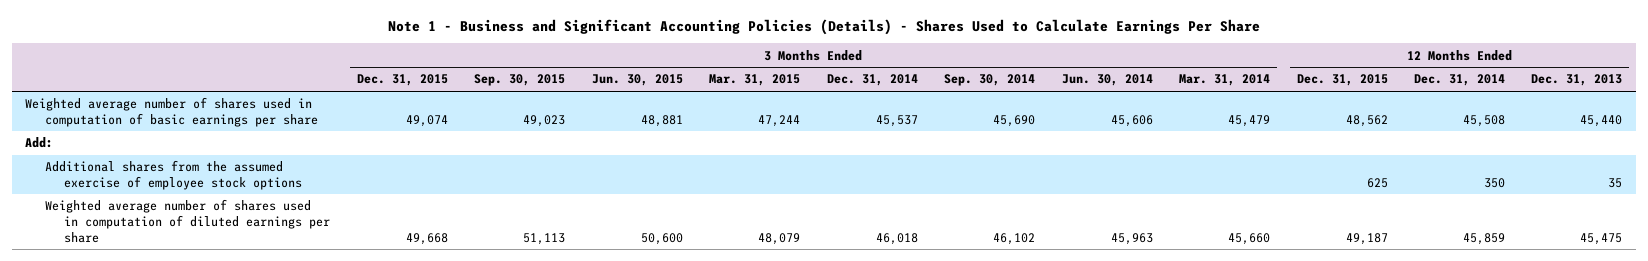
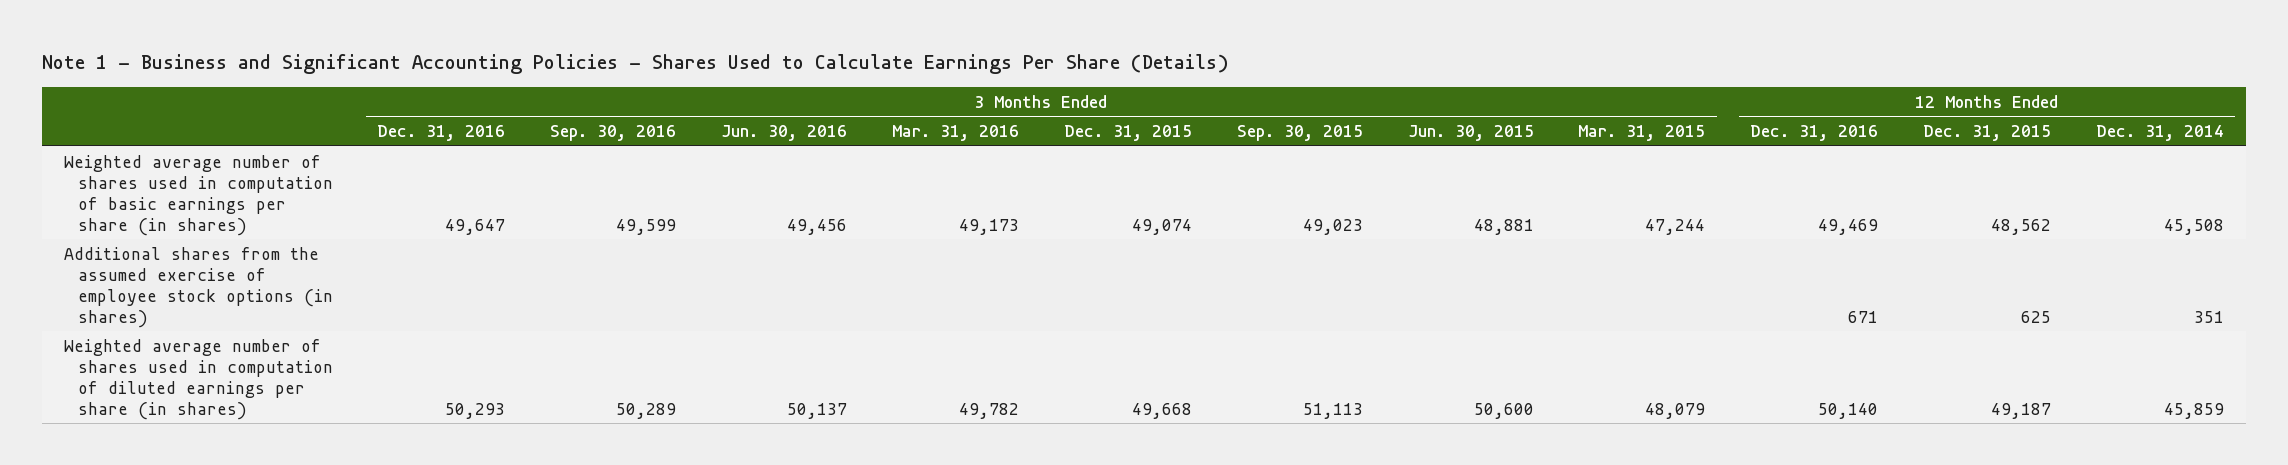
- Note 1 - Business and Significant Accounting Policies (Details) - Shares Used to Calculate Earnings Per Share
+ Note 1 - Business and Significant Accounting Policies - Shares Used to Calculate Earnings Per Share (Details)
- | 3 Months Ended Dec. 31, 2015 | 3 Months Ended Sep. 30, 2015 | 3 Months Ended Jun. 30, 2015 | 3 Months Ended Mar. 31, 2015 | 3 Months Ended Dec. 31, 2014 | 3 Months Ended Sep. 30, 2014 | 3 Months Ended Jun. 30, 2014 | 3 Months Ended Mar. 31, 2014 | 12 Months Ended Dec. 31, 2015 | 12 Months Ended Dec. 31, 2014 | 12 Months Ended Dec. 31, 2013
+ | 3 Months Ended Dec. 31, 2016 | 3 Months Ended Sep. 30, 2016 | 3 Months Ended Jun. 30, 2016 | 3 Months Ended Mar. 31, 2016 | 3 Months Ended Dec. 31, 2015 | 3 Months Ended Sep. 30, 2015 | 3 Months Ended Jun. 30, 2015 | 3 Months Ended Mar. 31, 2015 | 12 Months Ended Dec. 31, 2016 | 12 Months Ended Dec. 31, 2015 | 12 Months Ended Dec. 31, 2014
- Weighted average number of shares used in computation of basic earnings per share | 49,074 | 49,023 | 48,881 | 47,244 | 45,537 | 45,690 | 45,606 | 45,479 | 48,562 | 45,508 | 45,440
- Add:
- Additional shares from the assumed exercise of employee stock options | | | | | | | | | 625 | 350 | 35
- Weighted average number of shares used in computation of diluted earnings per share | 49,668 | 51,113 | 50,600 | 48,079 | 46,018 | 46,102 | 45,963 | 45,660 | 49,187 | 45,859 | 45,475
+ Weighted average number of shares used in computation of basic earnings per share (in shares) | 49,647 | 49,599 | 49,456 | 49,173 | 49,074 | 49,023 | 48,881 | 47,244 | 49,469 | 48,562 | 45,508
+ Additional shares from the assumed exercise of employee stock options (in shares) | | | | | | | | | 671 | 625 | 351
+ Weighted average number of shares used in computation of diluted earnings per share (in shares) | 50,293 | 50,289 | 50,137 | 49,782 | 49,668 | 51,113 | 50,600 | 48,079 | 50,140 | 49,187 | 45,859

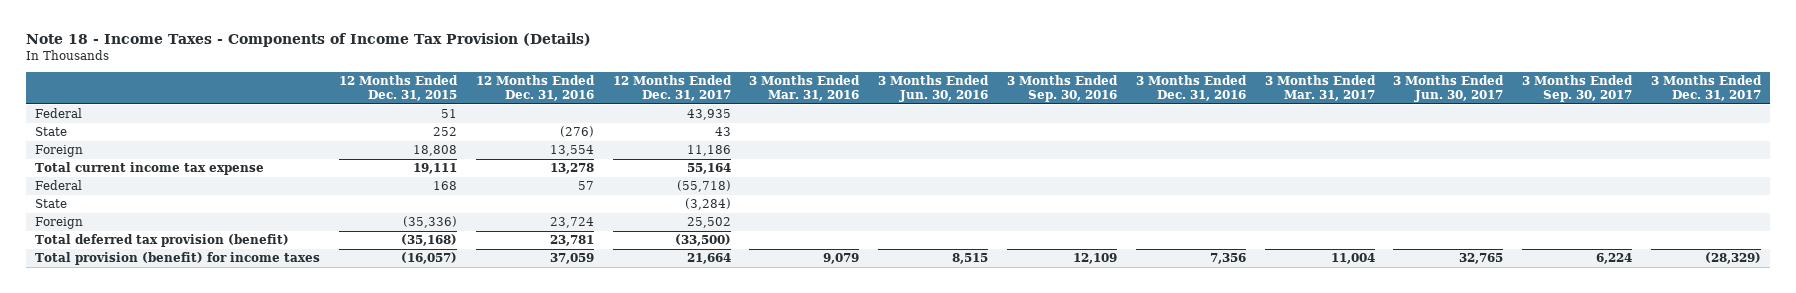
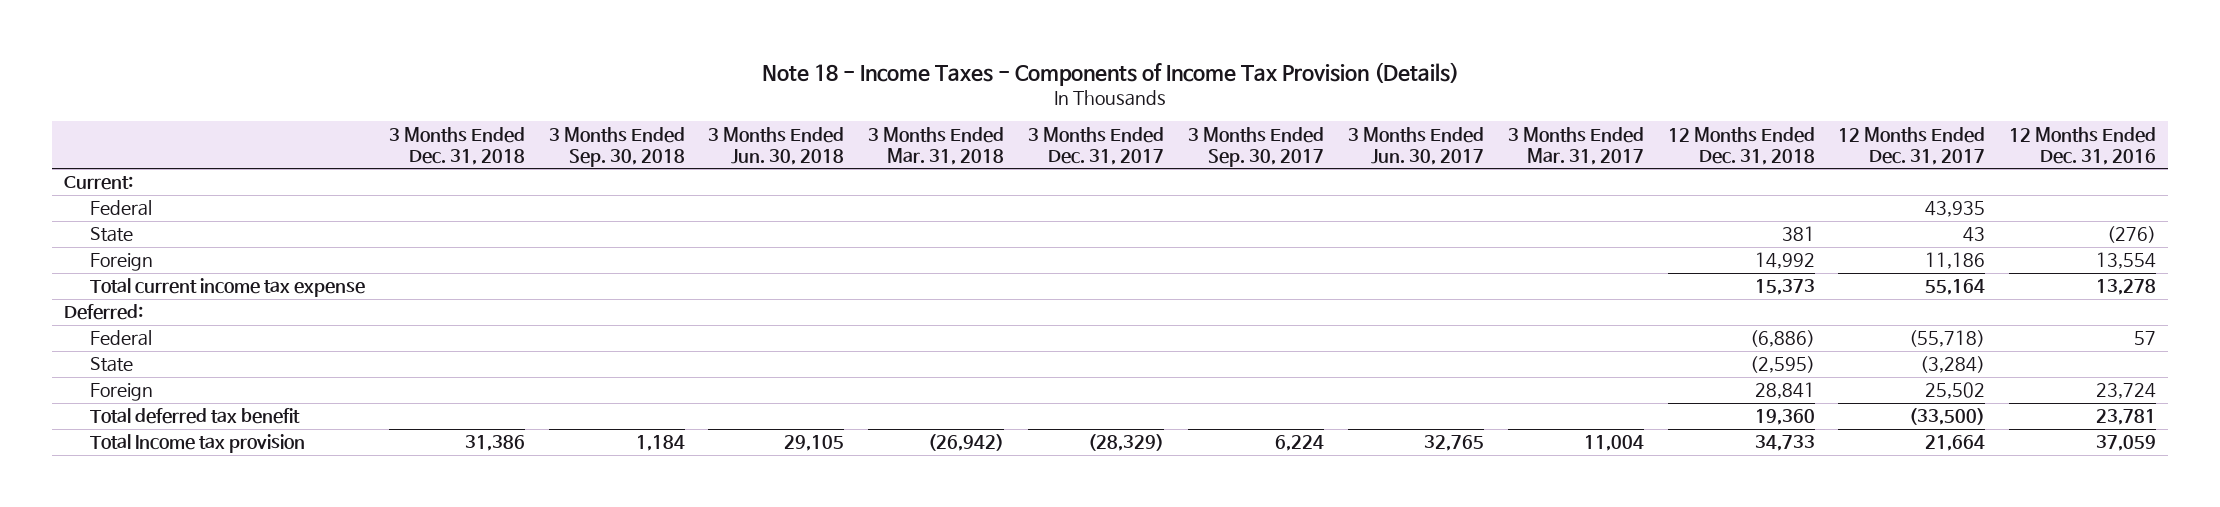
- | 12 Months Ended Dec. 31, 2015 | 12 Months Ended Dec. 31, 2016 | 12 Months Ended Dec. 31, 2017 | 3 Months Ended Mar. 31, 2016 | 3 Months Ended Jun. 30, 2016 | 3 Months Ended Sep. 30, 2016 | 3 Months Ended Dec. 31, 2016 | 3 Months Ended Mar. 31, 2017 | 3 Months Ended Jun. 30, 2017 | 3 Months Ended Sep. 30, 2017 | 3 Months Ended Dec. 31, 2017
+ | 3 Months Ended Dec. 31, 2018 | 3 Months Ended Sep. 30, 2018 | 3 Months Ended Jun. 30, 2018 | 3 Months Ended Mar. 31, 2018 | 3 Months Ended Dec. 31, 2017 | 3 Months Ended Sep. 30, 2017 | 3 Months Ended Jun. 30, 2017 | 3 Months Ended Mar. 31, 2017 | 12 Months Ended Dec. 31, 2018 | 12 Months Ended Dec. 31, 2017 | 12 Months Ended Dec. 31, 2016
+ Current:
+ Deferred:
- Total deferred tax provision (benefit) | (35,168) | 23,781 | (33,500) | | | | | | | |
- Total provision (benefit) for income taxes | (16,057) | 37,059 | 21,664 | 9,079 | 8,515 | 12,109 | 7,356 | 11,004 | 32,765 | 6,224 | (28,329)
+ Total deferred tax benefit | | | | | | | | | 19,360 | (33,500) | 23,781
+ Total Income tax provision | 31,386 | 1,184 | 29,105 | (26,942) | (28,329) | 6,224 | 32,765 | 11,004 | 34,733 | 21,664 | 37,059

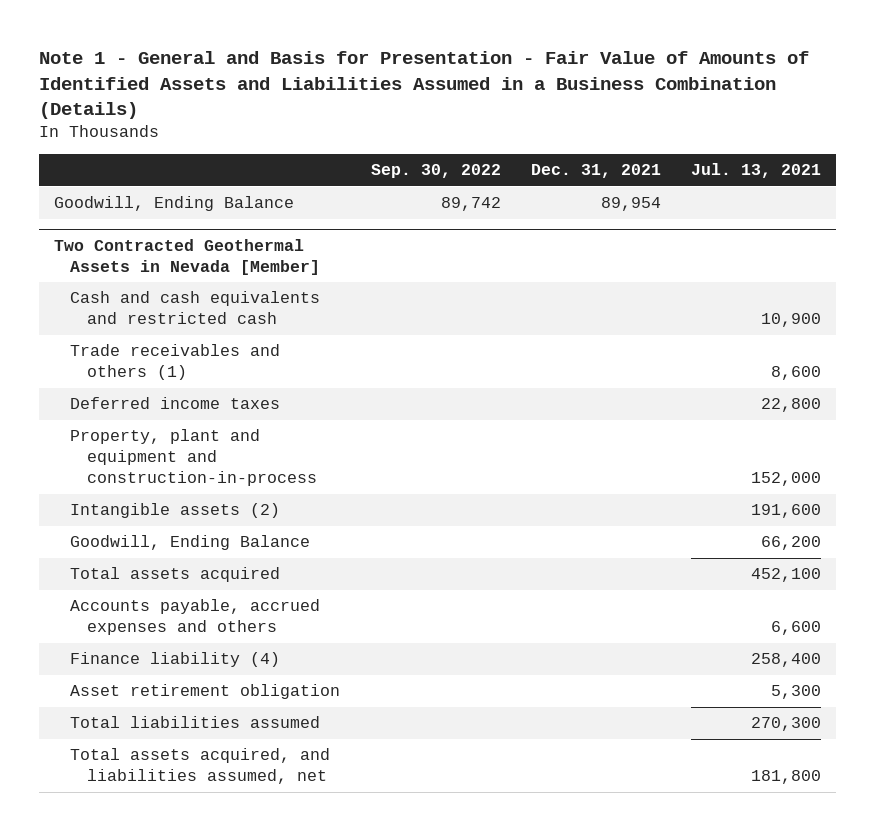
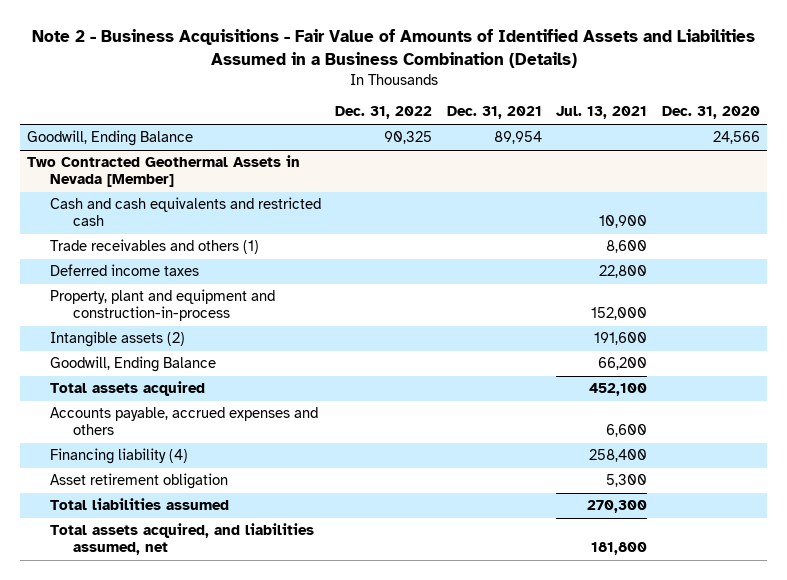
- Note 1 - General and Basis for Presentation - Fair Value of Amounts of Identified Assets and Liabilities Assumed in a Business Combination (Details)
+ Note 2 - Business Acquisitions - Fair Value of Amounts of Identified Assets and Liabilities Assumed in a Business Combination (Details)
- | Sep. 30, 2022 | Dec. 31, 2021 | Jul. 13, 2021
+ | Dec. 31, 2022 | Dec. 31, 2021 | Jul. 13, 2021 | Dec. 31, 2020
@ Two Contracted Geothermal Assets in Nevada [Member]
- Finance liability (4) | | | 258,400
+ Financing liability (4) | | | 258,400 |

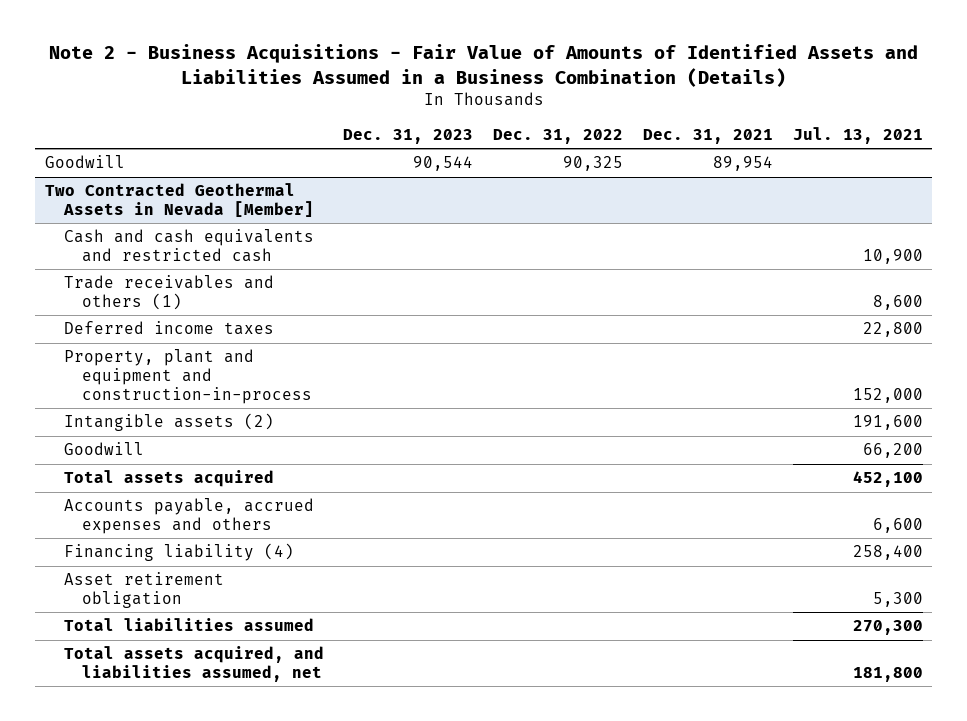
- | Dec. 31, 2022 | Dec. 31, 2021 | Jul. 13, 2021 | Dec. 31, 2020
+ | Dec. 31, 2023 | Dec. 31, 2022 | Dec. 31, 2021 | Jul. 13, 2021
- Goodwill, Ending Balance | 90,325 | 89,954 | | 24,566
+ Goodwill | 90,544 | 90,325 | 89,954 |
@ Two Contracted Geothermal Assets in Nevada [Member]
- Goodwill, Ending Balance | | | 66,200 |
+ Goodwill | | | | 66,200

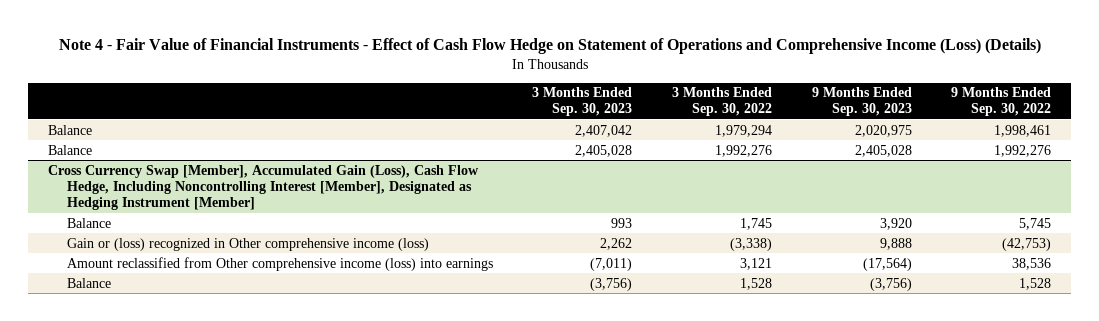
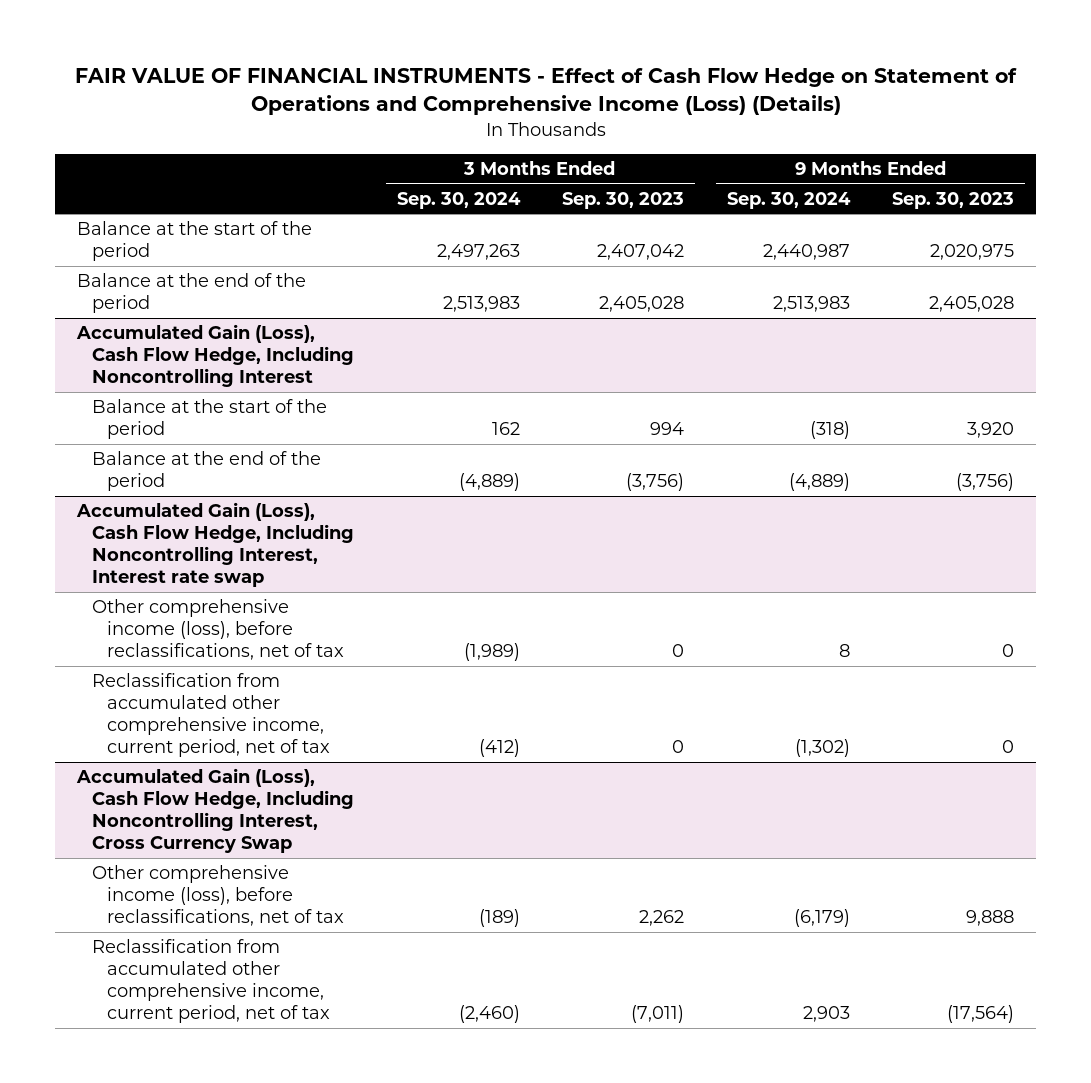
- Note 4 - Fair Value of Financial Instruments - Effect of Cash Flow Hedge on Statement of Operations and Comprehensive Income (Loss) (Details)
+ FAIR VALUE OF FINANCIAL INSTRUMENTS - Effect of Cash Flow Hedge on Statement of Operations and Comprehensive Income (Loss) (Details)
- | 3 Months Ended Sep. 30, 2023 | 3 Months Ended Sep. 30, 2022 | 9 Months Ended Sep. 30, 2023 | 9 Months Ended Sep. 30, 2022
+ | 3 Months Ended Sep. 30, 2024 | 3 Months Ended Sep. 30, 2023 | 9 Months Ended Sep. 30, 2024 | 9 Months Ended Sep. 30, 2023
- Balance | 2,407,042 | 1,979,294 | 2,020,975 | 1,998,461
- Balance | 2,405,028 | 1,992,276 | 2,405,028 | 1,992,276
- Cross Currency Swap [Member], Accumulated Gain (Loss), Cash Flow Hedge, Including Noncontrolling Interest [Member], Designated as Hedging Instrument [Member]
- Balance | 993 | 1,745 | 3,920 | 5,745
- Gain or (loss) recognized in Other comprehensive income (loss) | 2,262 | (3,338) | 9,888 | (42,753)
- Amount reclassified from Other comprehensive income (loss) into earnings | (7,011) | 3,121 | (17,564) | 38,536
- Balance | (3,756) | 1,528 | (3,756) | 1,528
+ Balance at the start of the period | 2,497,263 | 2,407,042 | 2,440,987 | 2,020,975
+ Balance at the end of the period | 2,513,983 | 2,405,028 | 2,513,983 | 2,405,028
+ Accumulated Gain (Loss), Cash Flow Hedge, Including Noncontrolling Interest
+ Balance at the start of the period | 162 | 994 | (318) | 3,920
+ Balance at the end of the period | (4,889) | (3,756) | (4,889) | (3,756)
+ Accumulated Gain (Loss), Cash Flow Hedge, Including Noncontrolling Interest, Interest rate swap
+ Other comprehensive income (loss), before reclassifications, net of tax | (1,989) | 0 | 8 | 0
+ Reclassification from accumulated other comprehensive income, current period, net of tax | (412) | 0 | (1,302) | 0
+ Accumulated Gain (Loss), Cash Flow Hedge, Including Noncontrolling Interest, Cross Currency Swap
+ Other comprehensive income (loss), before reclassifications, net of tax | (189) | 2,262 | (6,179) | 9,888
+ Reclassification from accumulated other comprehensive income, current period, net of tax | (2,460) | (7,011) | 2,903 | (17,564)

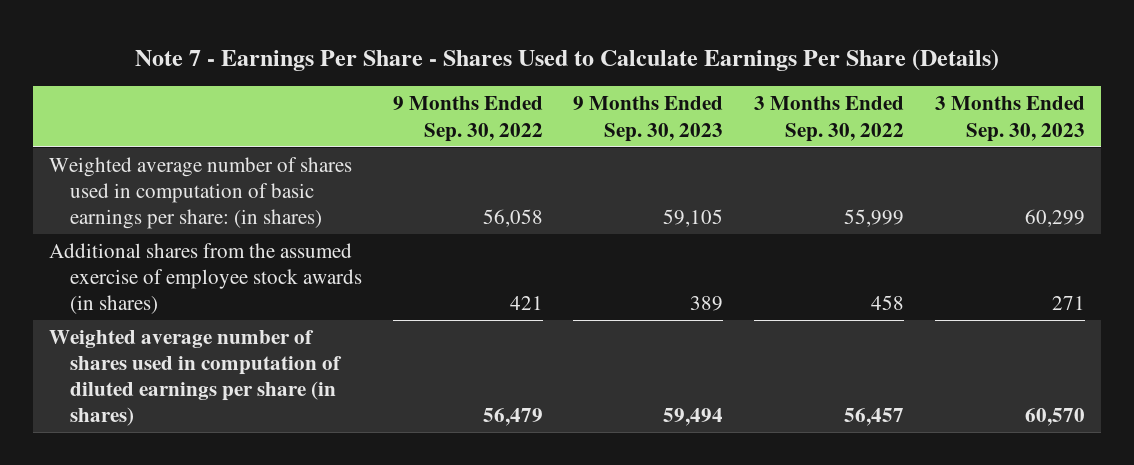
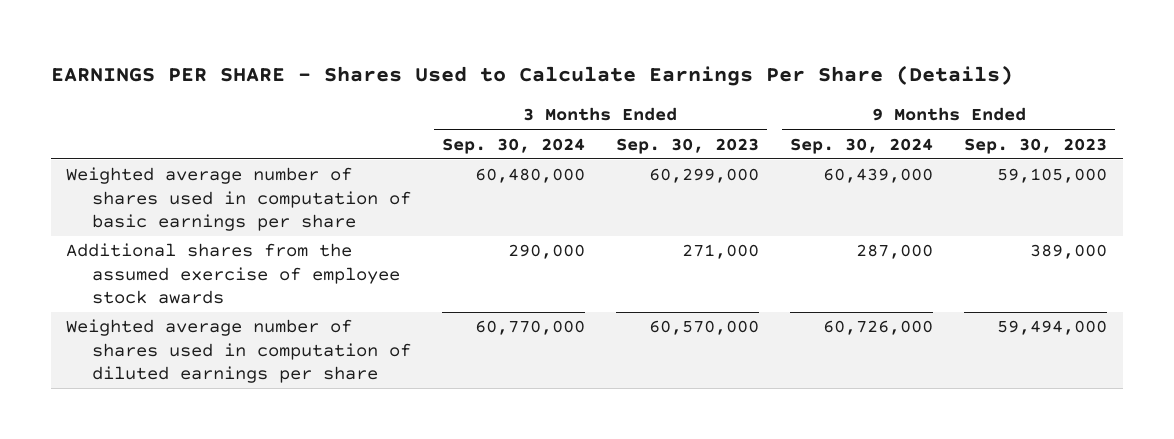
- Note 7 - Earnings Per Share - Shares Used to Calculate Earnings Per Share (Details)
+ EARNINGS PER SHARE - Shares Used to Calculate Earnings Per Share (Details)
- | 9 Months Ended Sep. 30, 2022 | 9 Months Ended Sep. 30, 2023 | 3 Months Ended Sep. 30, 2022 | 3 Months Ended Sep. 30, 2023
+ | 3 Months Ended Sep. 30, 2024 | 3 Months Ended Sep. 30, 2023 | 9 Months Ended Sep. 30, 2024 | 9 Months Ended Sep. 30, 2023
- Weighted average number of shares used in computation of basic earnings per share: (in shares) | 56,058 | 59,105 | 55,999 | 60,299
- Additional shares from the assumed exercise of employee stock awards (in shares) | 421 | 389 | 458 | 271
- Weighted average number of shares used in computation of diluted earnings per share (in shares) | 56,479 | 59,494 | 56,457 | 60,570
+ Weighted average number of shares used in computation of basic earnings per share | 60,480,000 | 60,299,000 | 60,439,000 | 59,105,000
+ Additional shares from the assumed exercise of employee stock awards | 290,000 | 271,000 | 287,000 | 389,000
+ Weighted average number of shares used in computation of diluted earnings per share | 60,770,000 | 60,570,000 | 60,726,000 | 59,494,000

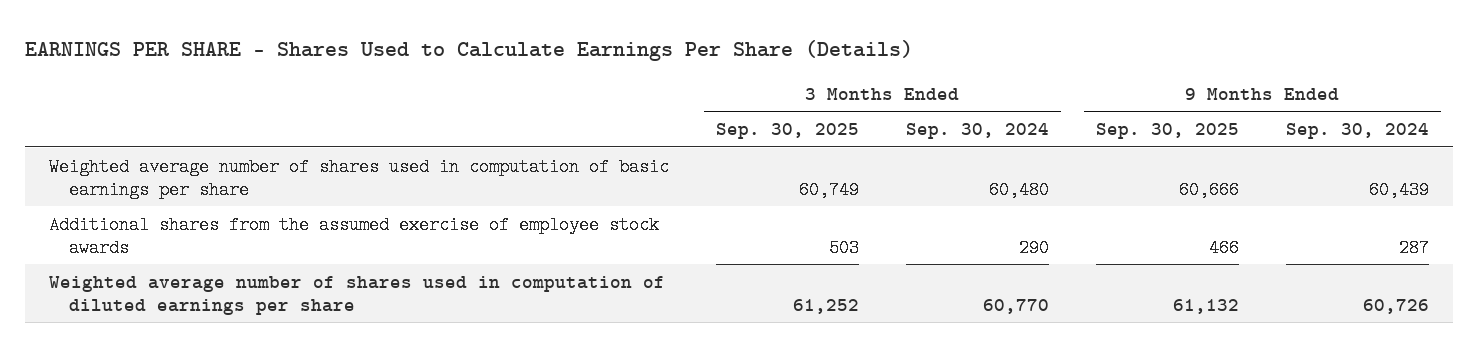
- | 3 Months Ended Sep. 30, 2024 | 3 Months Ended Sep. 30, 2023 | 9 Months Ended Sep. 30, 2024 | 9 Months Ended Sep. 30, 2023
+ | 3 Months Ended Sep. 30, 2025 | 3 Months Ended Sep. 30, 2024 | 9 Months Ended Sep. 30, 2025 | 9 Months Ended Sep. 30, 2024
- Weighted average number of shares used in computation of basic earnings per share | 60,480,000 | 60,299,000 | 60,439,000 | 59,105,000
- Additional shares from the assumed exercise of employee stock awards | 290,000 | 271,000 | 287,000 | 389,000
- Weighted average number of shares used in computation of diluted earnings per share | 60,770,000 | 60,570,000 | 60,726,000 | 59,494,000
+ Weighted average number of shares used in computation of basic earnings per share | 60,749 | 60,480 | 60,666 | 60,439
+ Additional shares from the assumed exercise of employee stock awards | 503 | 290 | 466 | 287
+ Weighted average number of shares used in computation of diluted earnings per share | 61,252 | 60,770 | 61,132 | 60,726

